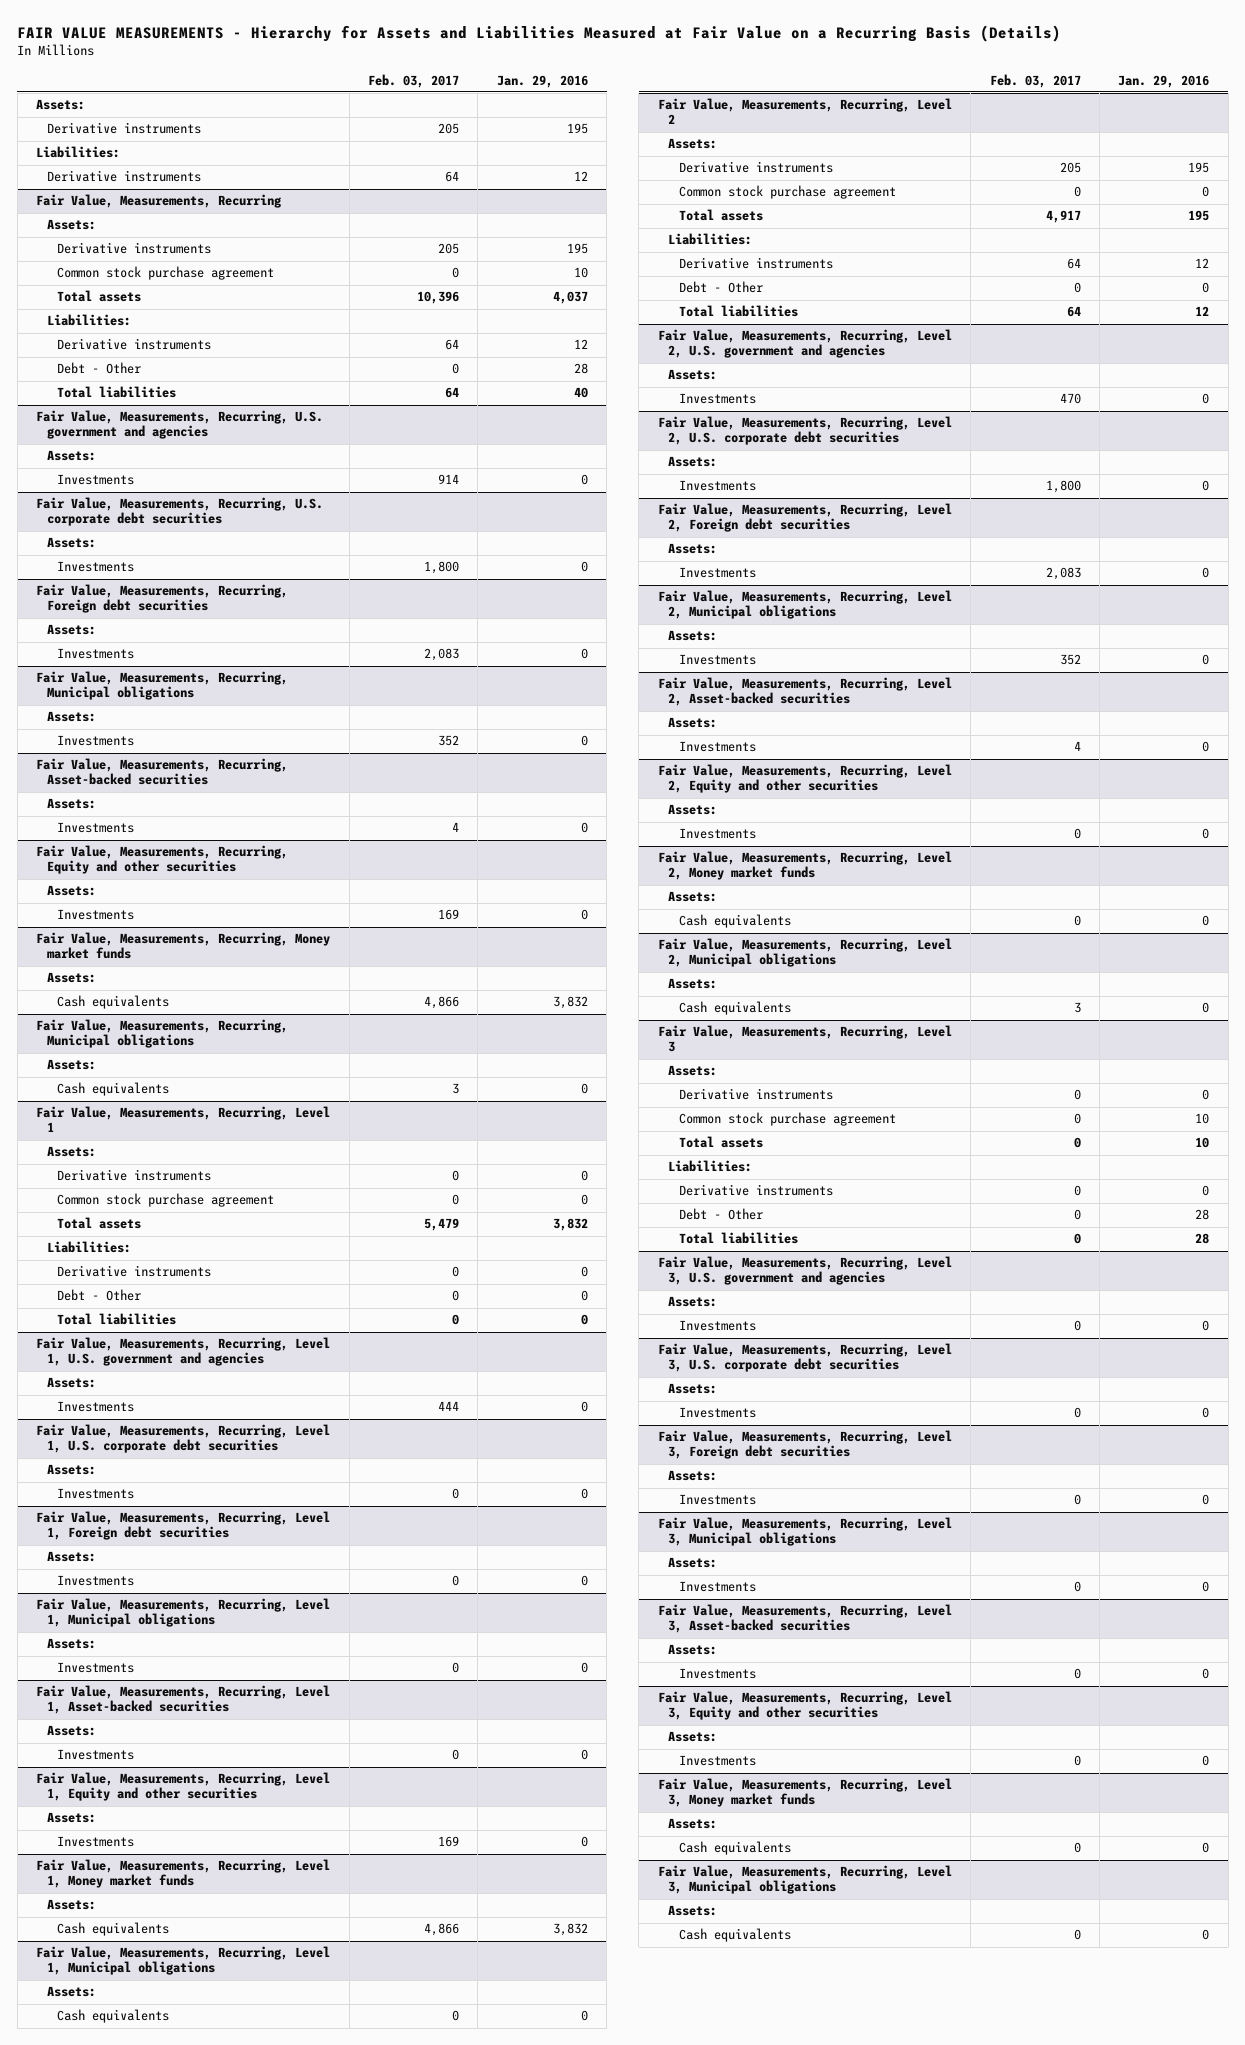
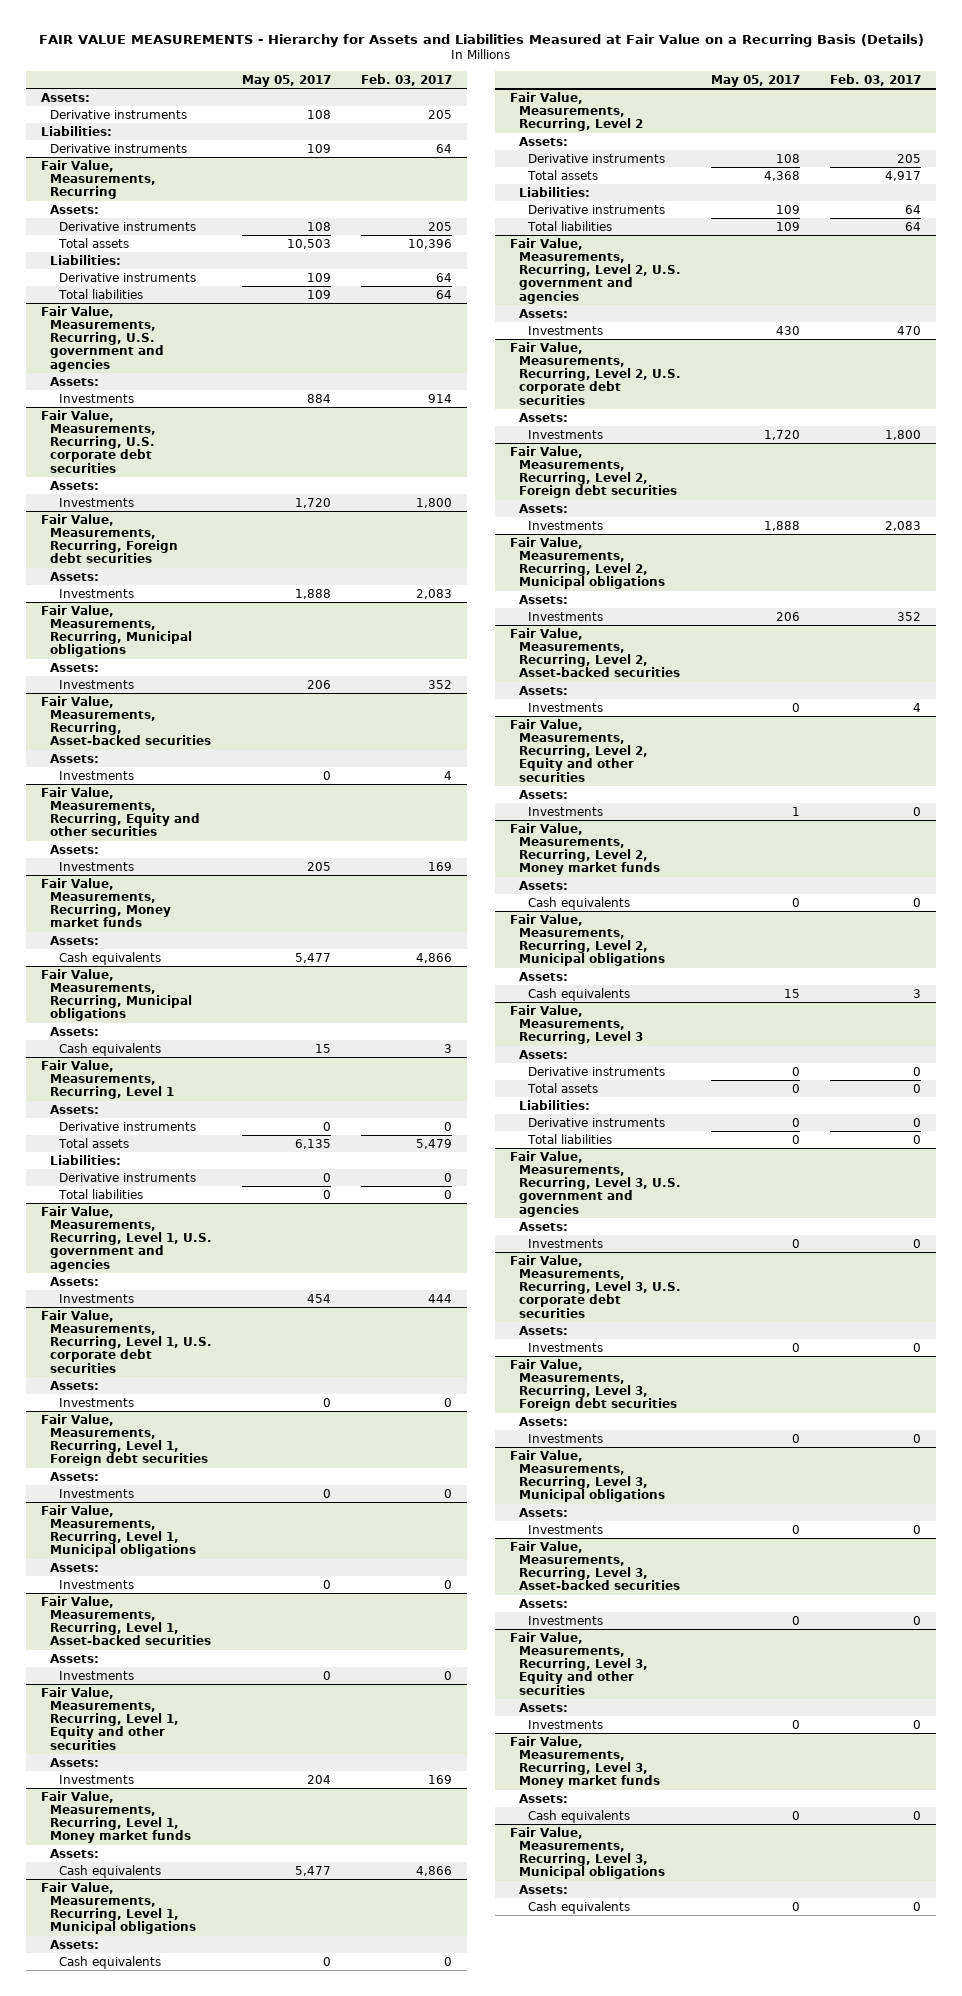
- | Feb. 03, 2017 | Jan. 29, 2016
+ | May 05, 2017 | Feb. 03, 2017
@ Fair Value, Measurements, Recurring
- Common stock purchase agreement | 0 | 10
- Debt - Other | 0 | 28
@ Fair Value, Measurements, Recurring, Level 1
- Common stock purchase agreement | 0 | 0
- Debt - Other | 0 | 0
@ Fair Value, Measurements, Recurring, Level 2
- Common stock purchase agreement | 0 | 0
- Debt - Other | 0 | 0
@ Fair Value, Measurements, Recurring, Level 3
- Common stock purchase agreement | 0 | 10
- Debt - Other | 0 | 28

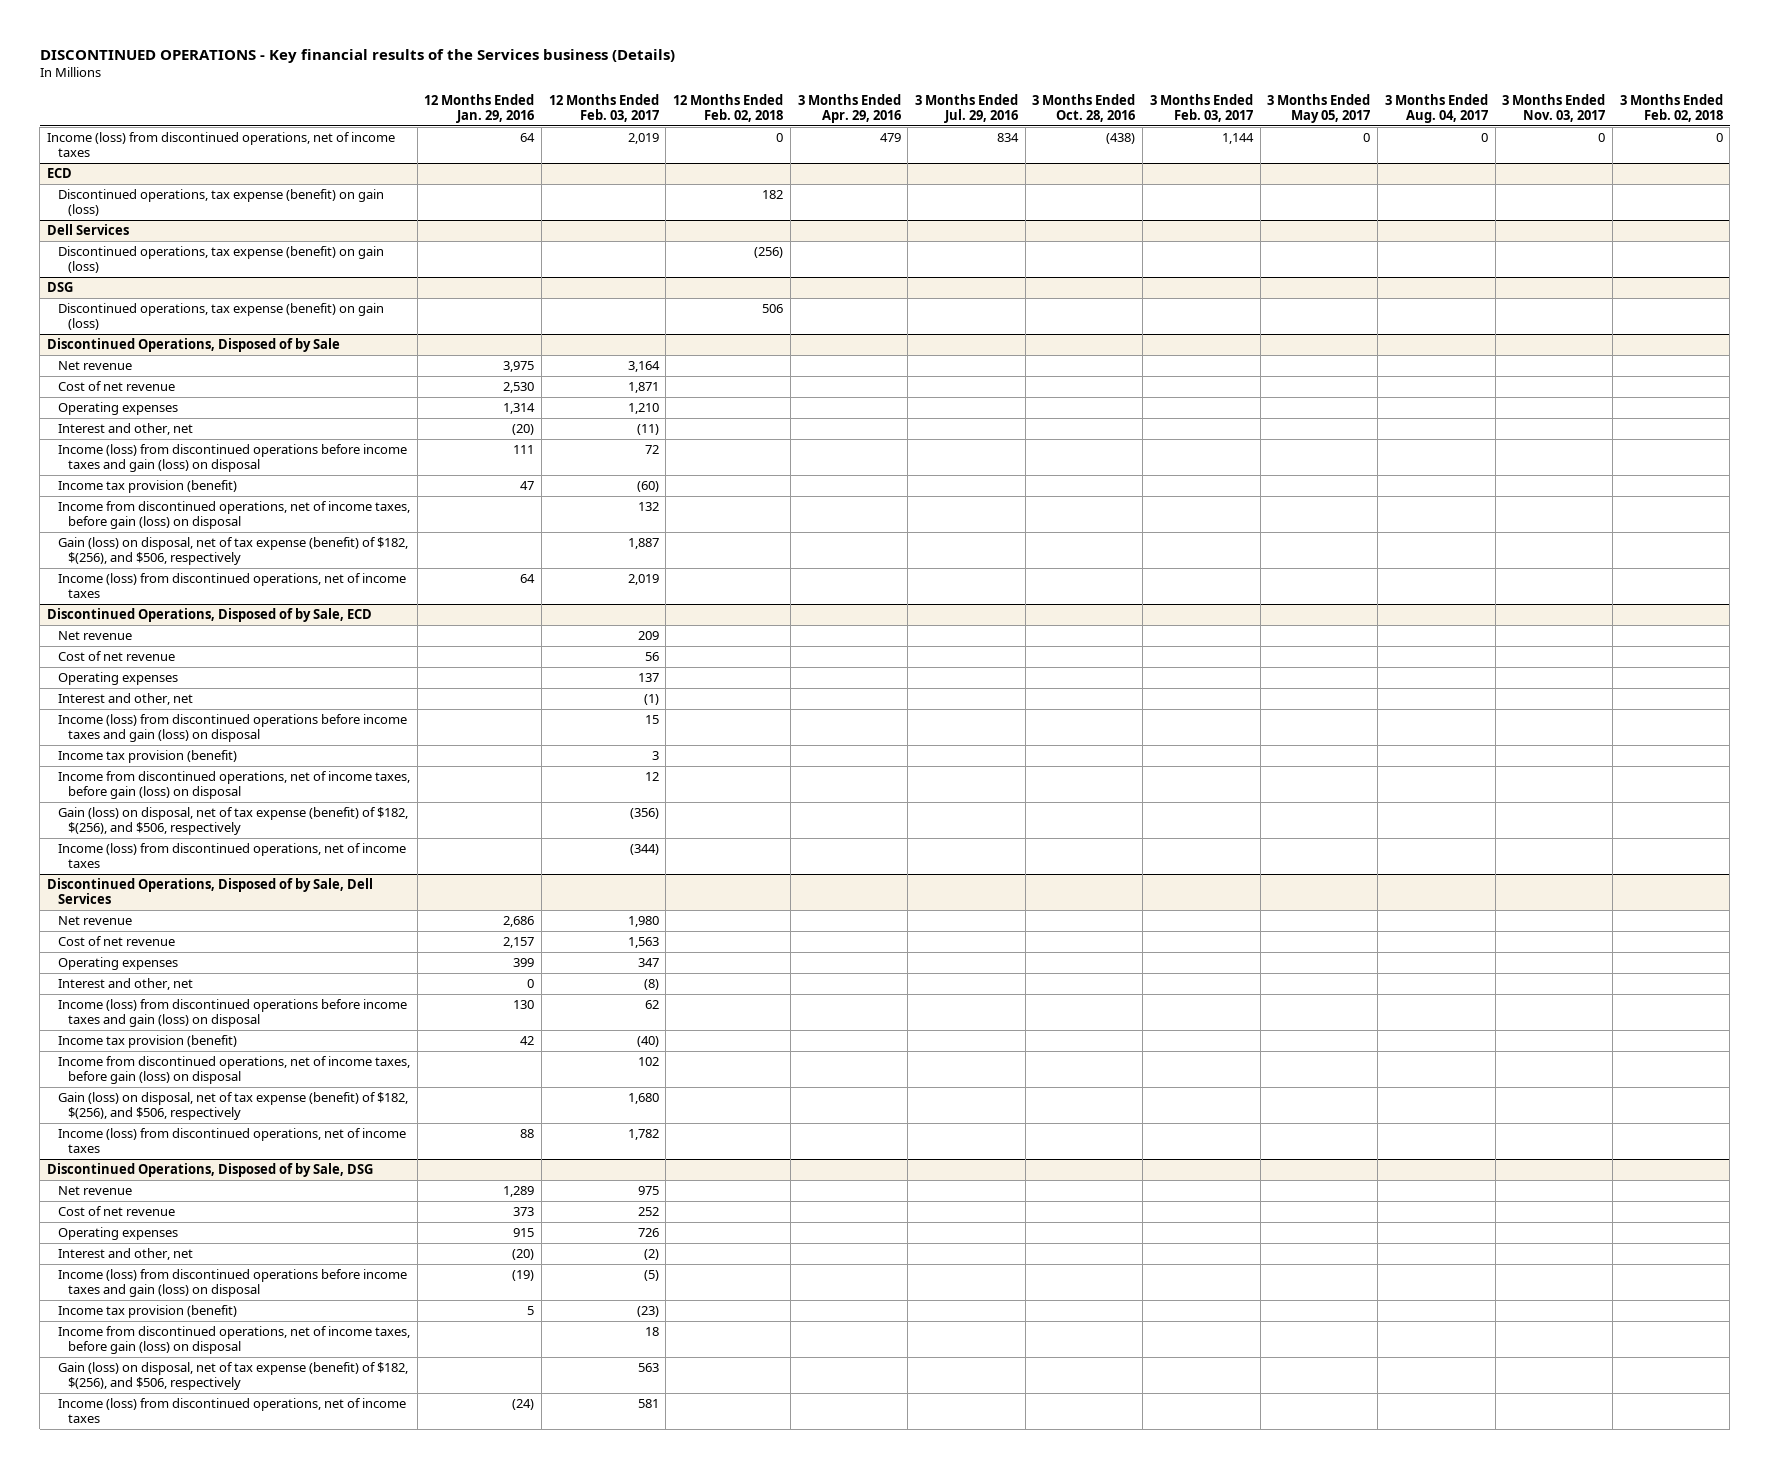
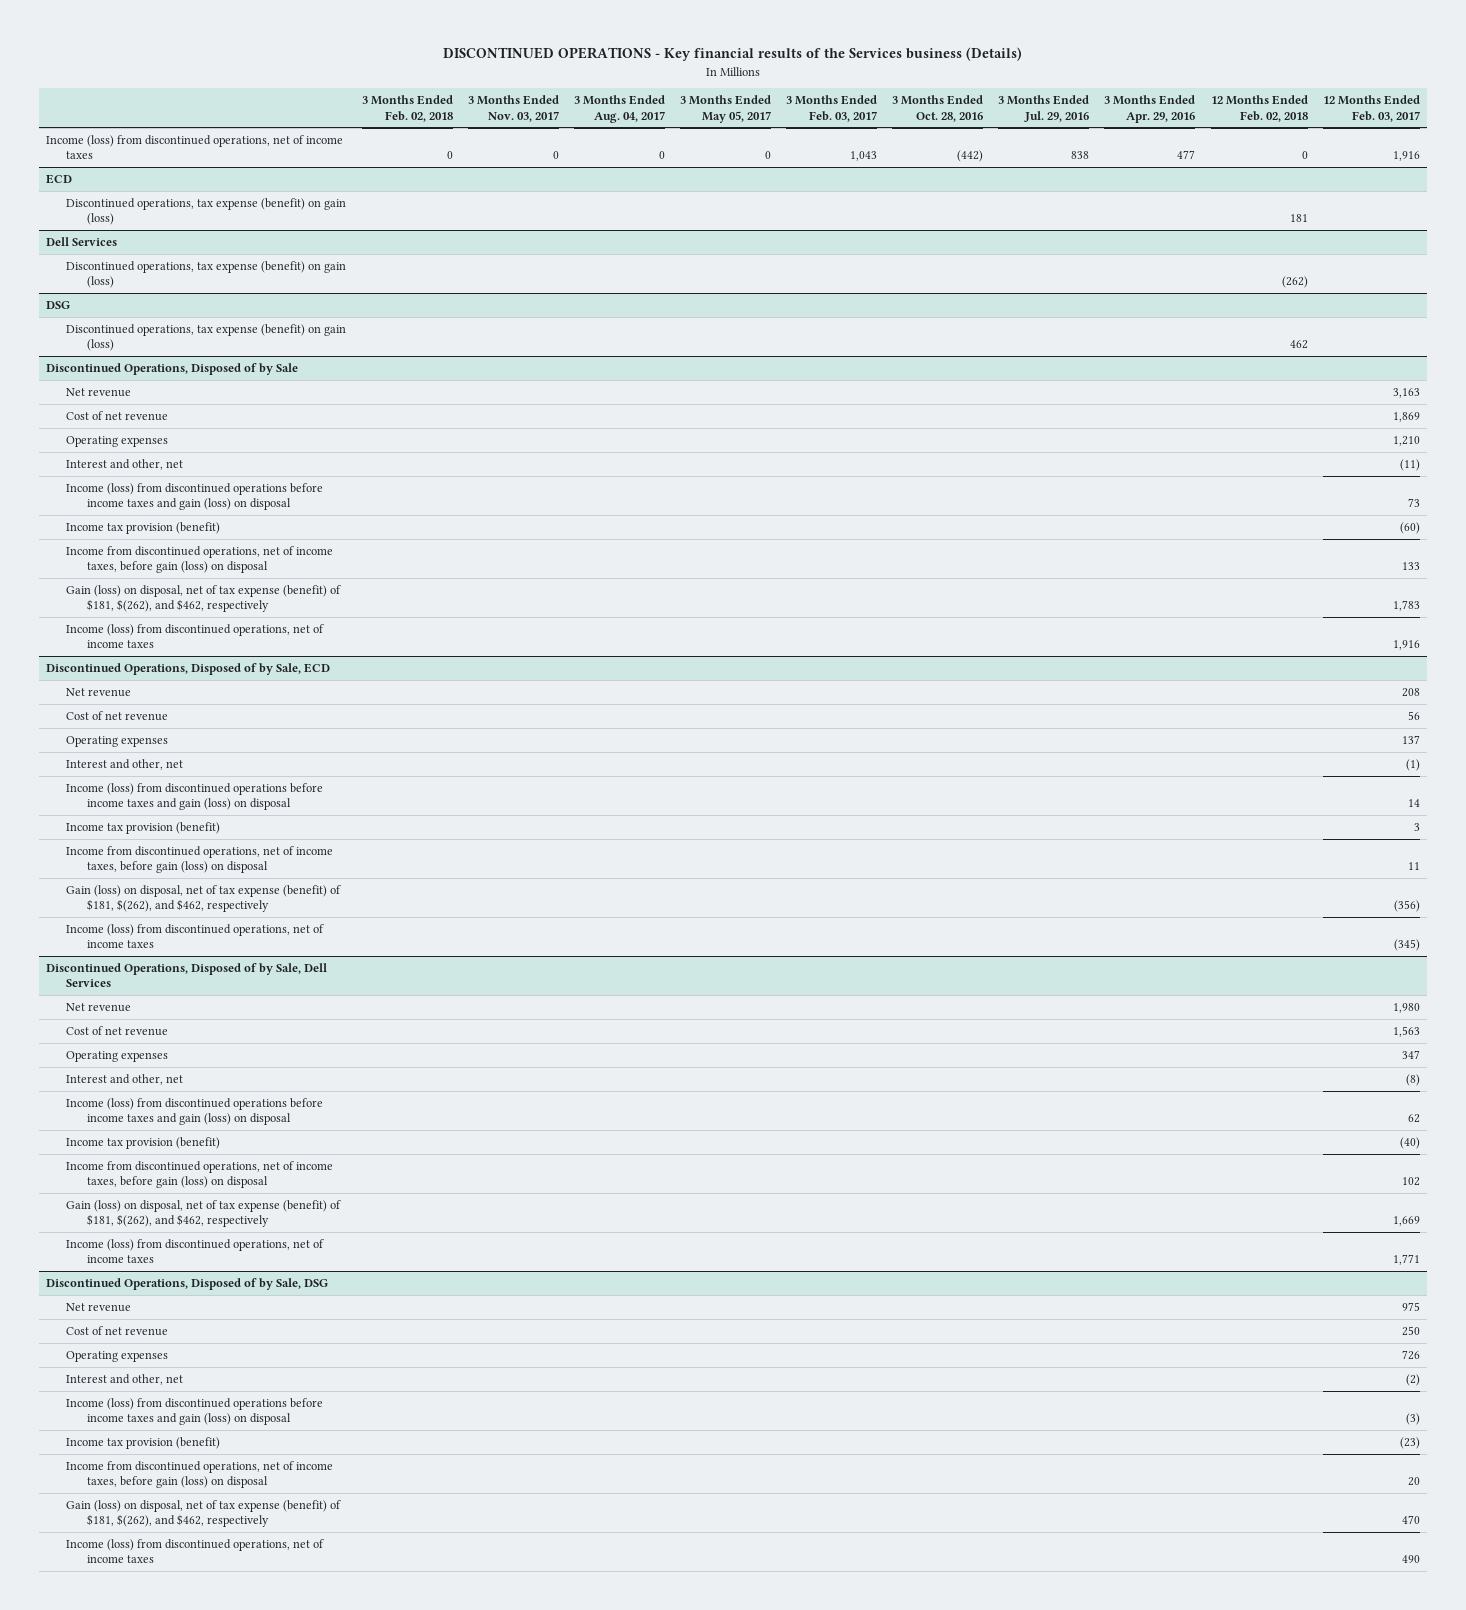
- | 12 Months Ended Jan. 29, 2016 | 12 Months Ended Feb. 03, 2017 | 12 Months Ended Feb. 02, 2018 | 3 Months Ended Apr. 29, 2016 | 3 Months Ended Jul. 29, 2016 | 3 Months Ended Oct. 28, 2016 | 3 Months Ended Feb. 03, 2017 | 3 Months Ended May 05, 2017 | 3 Months Ended Aug. 04, 2017 | 3 Months Ended Nov. 03, 2017 | 3 Months Ended Feb. 02, 2018
+ | 3 Months Ended Feb. 02, 2018 | 3 Months Ended Nov. 03, 2017 | 3 Months Ended Aug. 04, 2017 | 3 Months Ended May 05, 2017 | 3 Months Ended Feb. 03, 2017 | 3 Months Ended Oct. 28, 2016 | 3 Months Ended Jul. 29, 2016 | 3 Months Ended Apr. 29, 2016 | 12 Months Ended Feb. 02, 2018 | 12 Months Ended Feb. 03, 2017
- Income (loss) from discontinued operations, net of income taxes | 64 | 2,019 | 0 | 479 | 834 | (438) | 1,144 | 0 | 0 | 0 | 0
+ Income (loss) from discontinued operations, net of income taxes | 0 | 0 | 0 | 0 | 1,043 | (442) | 838 | 477 | 0 | 1,916
@ ECD
- Discontinued operations, tax expense (benefit) on gain (loss) | | | 182 | | | | | | | |
+ Discontinued operations, tax expense (benefit) on gain (loss) | | | | | | | | | 181 |
@ Dell Services
- Discontinued operations, tax expense (benefit) on gain (loss) | | | (256) | | | | | | | |
+ Discontinued operations, tax expense (benefit) on gain (loss) | | | | | | | | | (262) |
@ DSG
- Discontinued operations, tax expense (benefit) on gain (loss) | | | 506 | | | | | | | |
+ Discontinued operations, tax expense (benefit) on gain (loss) | | | | | | | | | 462 |
@ Discontinued Operations, Disposed of by Sale
- Net revenue | 3,975 | 3,164 | | | | | | | | |
- Cost of net revenue | 2,530 | 1,871 | | | | | | | | |
+ Net revenue | | | | | | | | | | 3,163
+ Cost of net revenue | | | | | | | | | | 1,869
- Income (loss) from discontinued operations before income taxes and gain (loss) on disposal | 111 | 72 | | | | | | | | |
+ Income (loss) from discontinued operations before income taxes and gain (loss) on disposal | | | | | | | | | | 73
- Income from discontinued operations, net of income taxes, before gain (loss) on disposal | | 132 | | | | | | | | |
- Gain (loss) on disposal, net of tax expense (benefit) of $182, $(256), and $506, respectively | | 1,887 | | | | | | | | |
- Income (loss) from discontinued operations, net of income taxes | 64 | 2,019 | | | | | | | | |
+ Income from discontinued operations, net of income taxes, before gain (loss) on disposal | | | | | | | | | | 133
+ Gain (loss) on disposal, net of tax expense (benefit) of $181, $(262), and $462, respectively | | | | | | | | | | 1,783
+ Income (loss) from discontinued operations, net of income taxes | | | | | | | | | | 1,916
@ Discontinued Operations, Disposed of by Sale, ECD
- Net revenue | | 209 | | | | | | | | |
+ Net revenue | | | | | | | | | | 208
- Income (loss) from discontinued operations before income taxes and gain (loss) on disposal | | 15 | | | | | | | | |
+ Income (loss) from discontinued operations before income taxes and gain (loss) on disposal | | | | | | | | | | 14
- Income from discontinued operations, net of income taxes, before gain (loss) on disposal | | 12 | | | | | | | | |
- Gain (loss) on disposal, net of tax expense (benefit) of $182, $(256), and $506, respectively | | (356) | | | | | | | | |
- Income (loss) from discontinued operations, net of income taxes | | (344) | | | | | | | | |
+ Income from discontinued operations, net of income taxes, before gain (loss) on disposal | | | | | | | | | | 11
+ Gain (loss) on disposal, net of tax expense (benefit) of $181, $(262), and $462, respectively | | | | | | | | | | (356)
+ Income (loss) from discontinued operations, net of income taxes | | | | | | | | | | (345)
@ Discontinued Operations, Disposed of by Sale, Dell Services
- Gain (loss) on disposal, net of tax expense (benefit) of $182, $(256), and $506, respectively | | 1,680 | | | | | | | | |
- Income (loss) from discontinued operations, net of income taxes | 88 | 1,782 | | | | | | | | |
+ Gain (loss) on disposal, net of tax expense (benefit) of $181, $(262), and $462, respectively | | | | | | | | | | 1,669
+ Income (loss) from discontinued operations, net of income taxes | | | | | | | | | | 1,771
@ Discontinued Operations, Disposed of by Sale, DSG
- Cost of net revenue | 373 | 252 | | | | | | | | |
+ Cost of net revenue | | | | | | | | | | 250
- Income (loss) from discontinued operations before income taxes and gain (loss) on disposal | (19) | (5) | | | | | | | | |
+ Income (loss) from discontinued operations before income taxes and gain (loss) on disposal | | | | | | | | | | (3)
- Income from discontinued operations, net of income taxes, before gain (loss) on disposal | | 18 | | | | | | | | |
- Gain (loss) on disposal, net of tax expense (benefit) of $182, $(256), and $506, respectively | | 563 | | | | | | | | |
- Income (loss) from discontinued operations, net of income taxes | (24) | 581 | | | | | | | | |
+ Income from discontinued operations, net of income taxes, before gain (loss) on disposal | | | | | | | | | | 20
+ Gain (loss) on disposal, net of tax expense (benefit) of $181, $(262), and $462, respectively | | | | | | | | | | 470
+ Income (loss) from discontinued operations, net of income taxes | | | | | | | | | | 490

